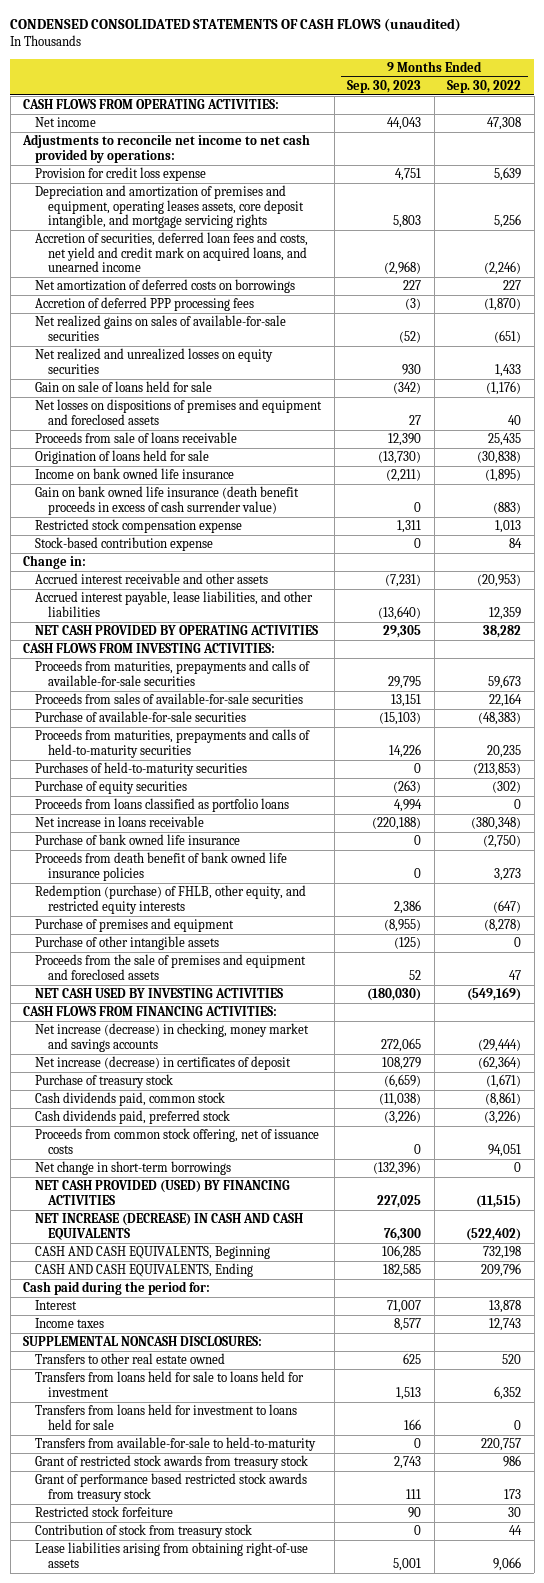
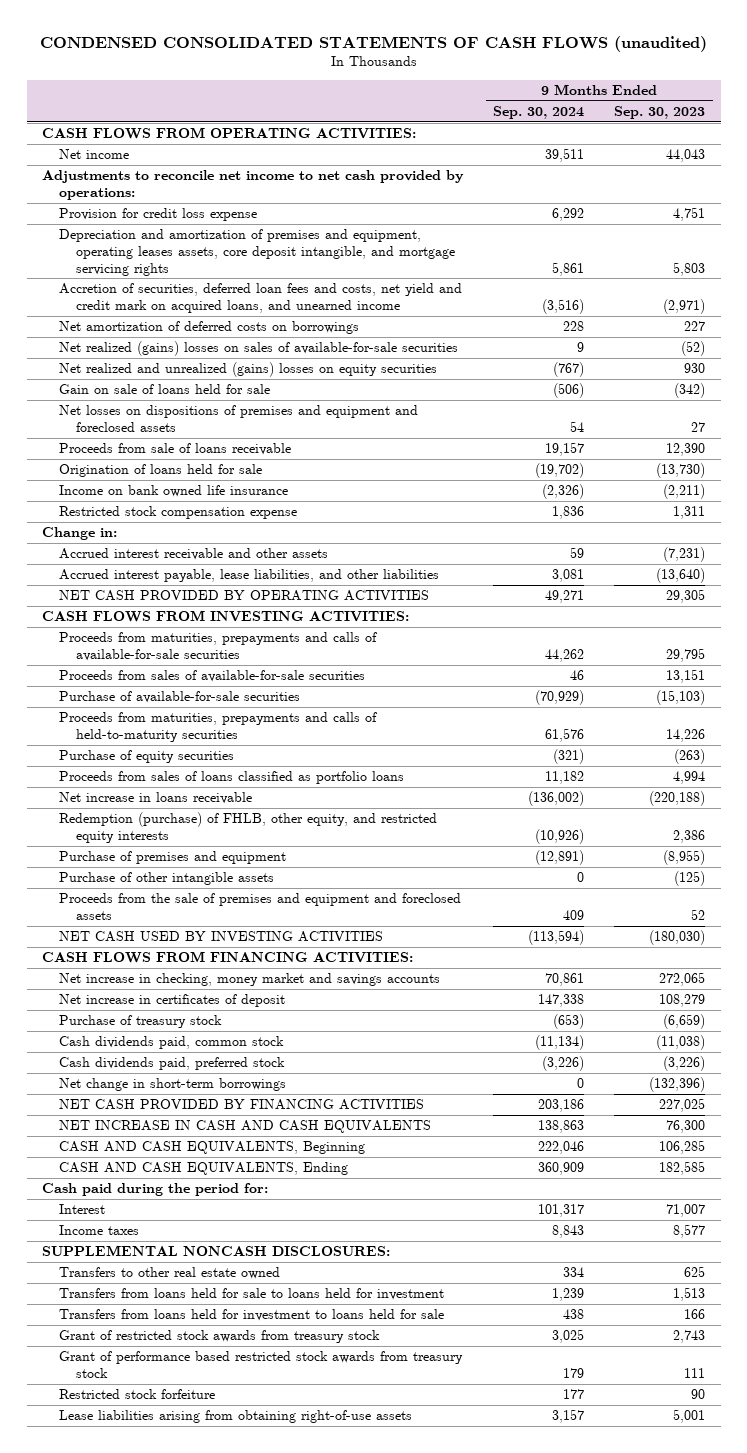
- | 9 Months Ended Sep. 30, 2023 | 9 Months Ended Sep. 30, 2022
+ | 9 Months Ended Sep. 30, 2024 | 9 Months Ended Sep. 30, 2023
- Accretion of securities, deferred loan fees and costs, net yield and credit mark on acquired loans, and unearned income | (2,968) | (2,246)
+ Accretion of securities, deferred loan fees and costs, net yield and credit mark on acquired loans, and unearned income | (3,516) | (2,971)
- Accretion of deferred PPP processing fees | (3) | (1,870)
- Net realized gains on sales of available-for-sale securities | (52) | (651)
- Net realized and unrealized losses on equity securities | 930 | 1,433
+ Net realized (gains) losses on sales of available-for-sale securities | 9 | (52)
+ Net realized and unrealized (gains) losses on equity securities | (767) | 930
- Gain on bank owned life insurance (death benefit proceeds in excess of cash surrender value) | 0 | (883)
- Stock-based contribution expense | 0 | 84
- Purchases of held-to-maturity securities | 0 | (213,853)
- Proceeds from loans classified as portfolio loans | 4,994 | 0
+ Proceeds from sales of loans classified as portfolio loans | 11,182 | 4,994
- Purchase of bank owned life insurance | 0 | (2,750)
- Proceeds from death benefit of bank owned life insurance policies | 0 | 3,273
- Net increase (decrease) in checking, money market and savings accounts | 272,065 | (29,444)
- Net increase (decrease) in certificates of deposit | 108,279 | (62,364)
+ Net increase in checking, money market and savings accounts | 70,861 | 272,065
+ Net increase in certificates of deposit | 147,338 | 108,279
- Proceeds from common stock offering, net of issuance costs | 0 | 94,051
- NET CASH PROVIDED (USED) BY FINANCING ACTIVITIES | 227,025 | (11,515)
- NET INCREASE (DECREASE) IN CASH AND CASH EQUIVALENTS | 76,300 | (522,402)
+ NET CASH PROVIDED BY FINANCING ACTIVITIES | 203,186 | 227,025
+ NET INCREASE IN CASH AND CASH EQUIVALENTS | 138,863 | 76,300
- Transfers from available-for-sale to held-to-maturity | 0 | 220,757
- Contribution of stock from treasury stock | 0 | 44

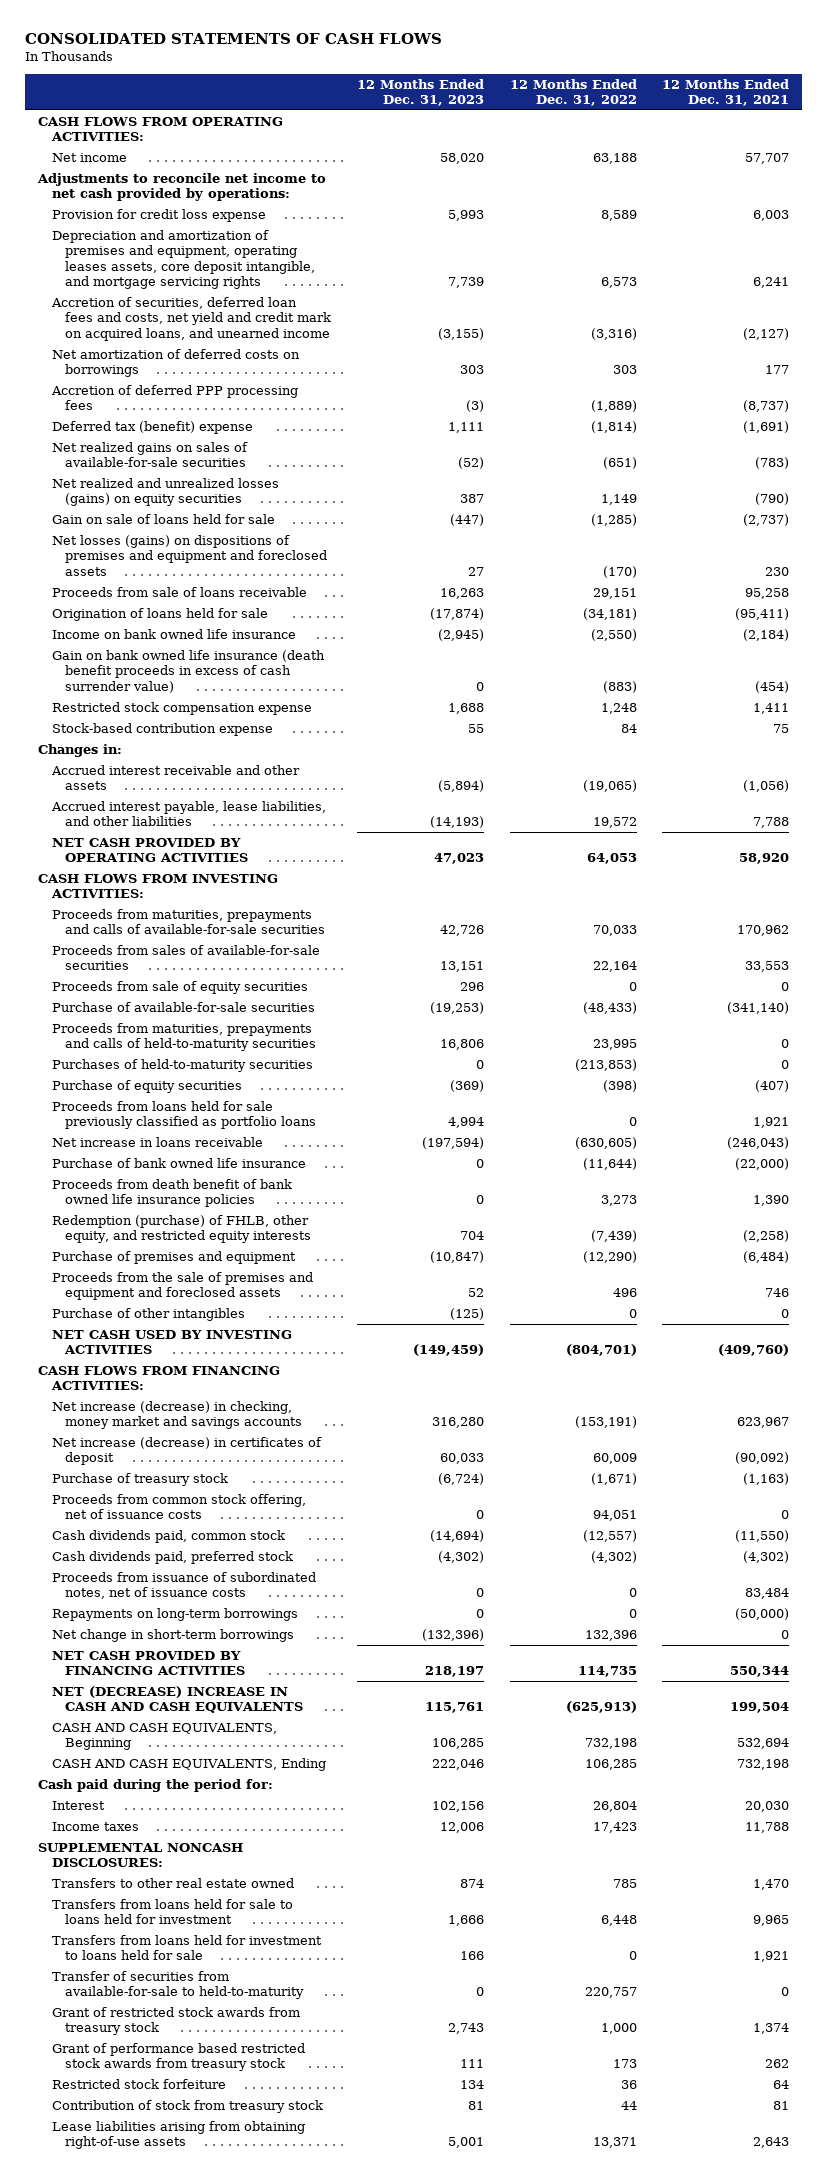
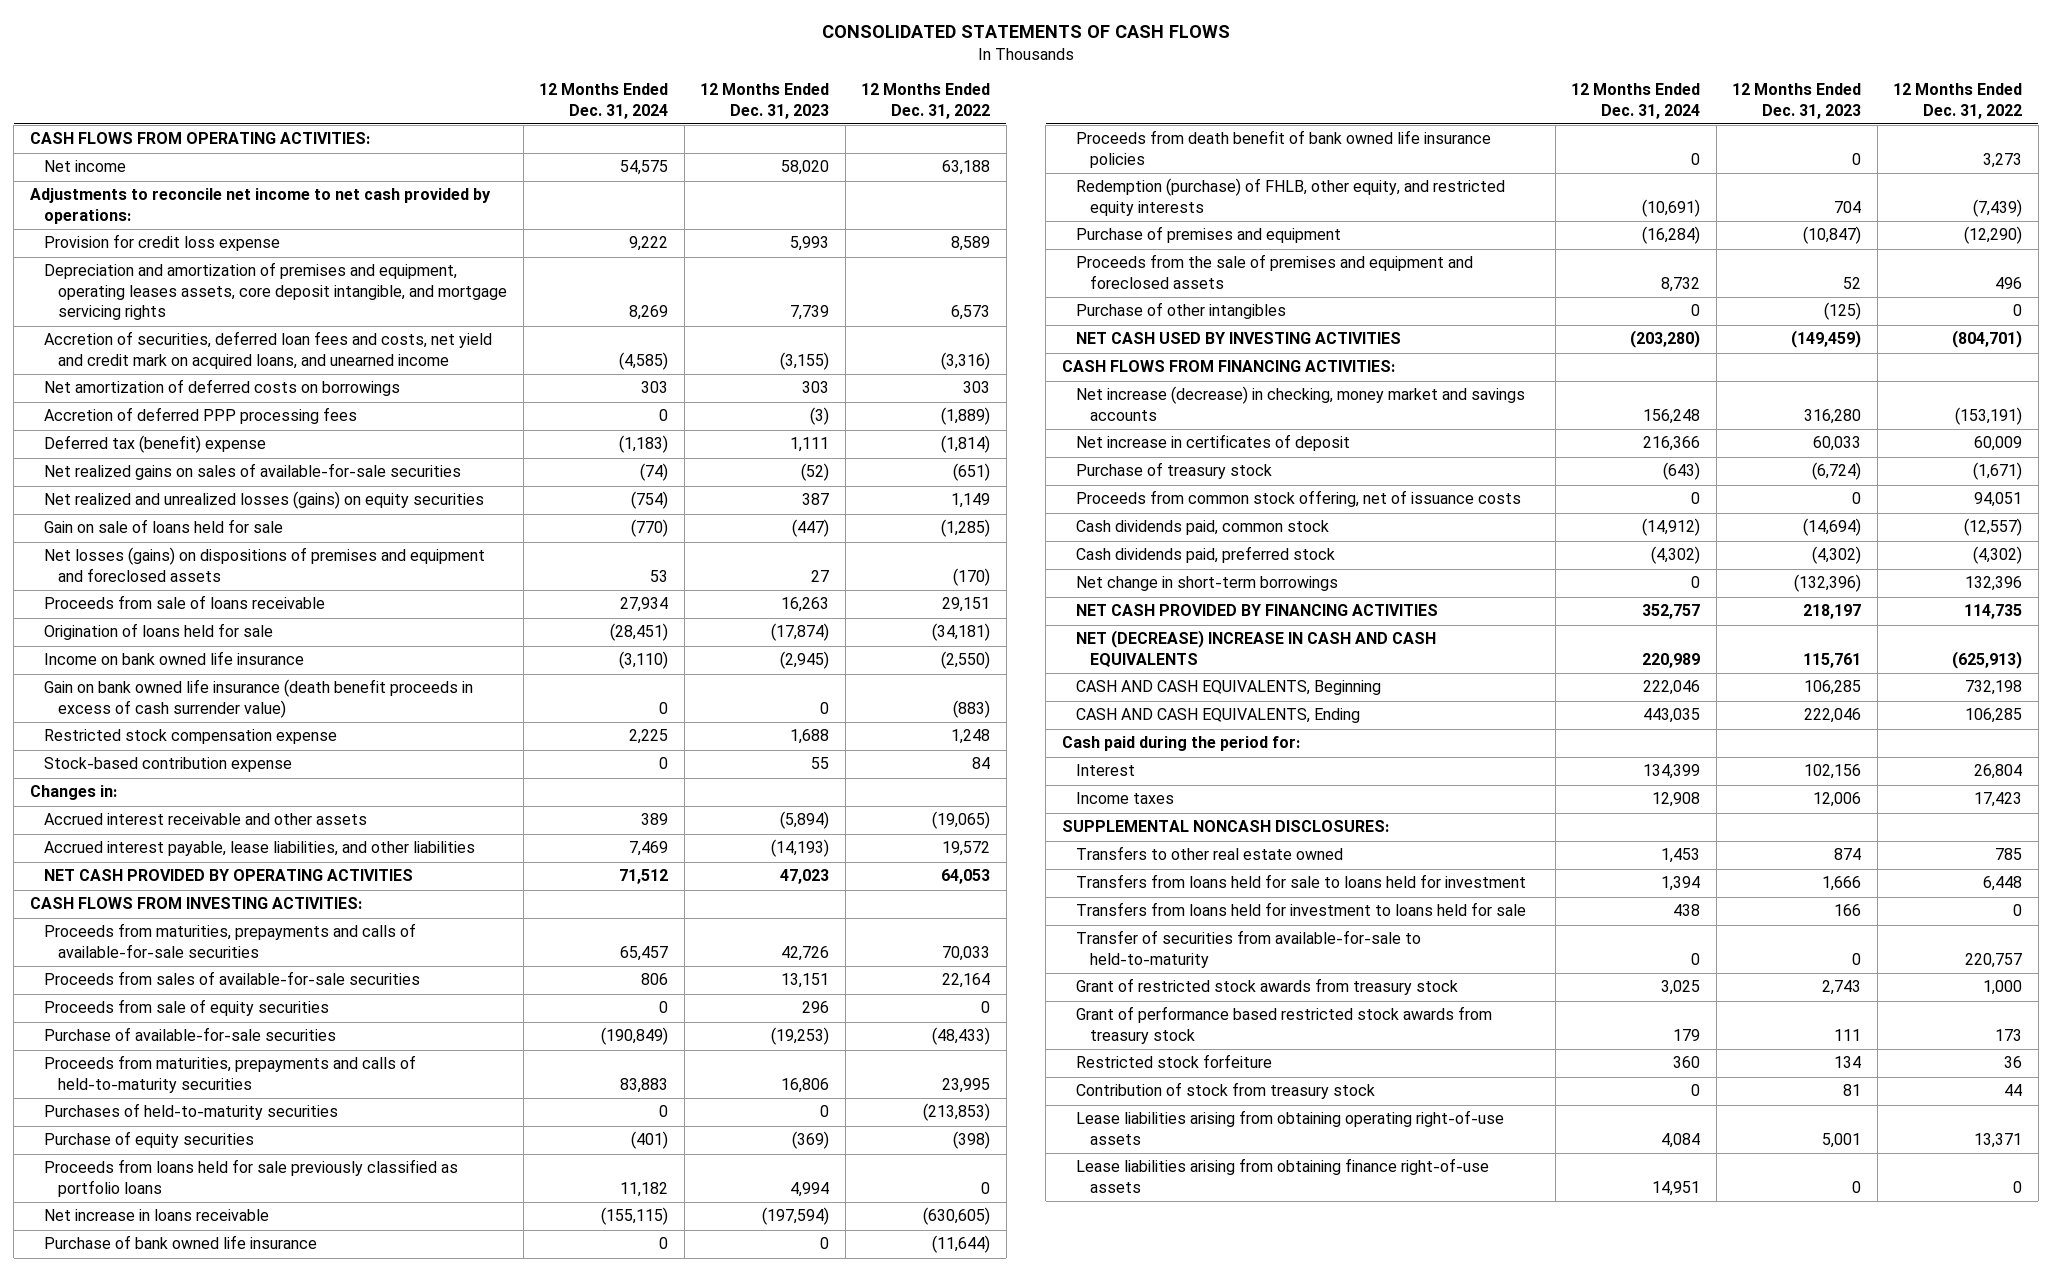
- | 12 Months Ended Dec. 31, 2023 | 12 Months Ended Dec. 31, 2022 | 12 Months Ended Dec. 31, 2021
+ | 12 Months Ended Dec. 31, 2024 | 12 Months Ended Dec. 31, 2023 | 12 Months Ended Dec. 31, 2022
- Net increase (decrease) in certificates of deposit | 60,033 | 60,009 | (90,092)
+ Net increase in certificates of deposit | 216,366 | 60,033 | 60,009
- Proceeds from issuance of subordinated notes, net of issuance costs | 0 | 0 | 83,484
- Repayments on long-term borrowings | 0 | 0 | (50,000)
- Lease liabilities arising from obtaining right-of-use assets | 5,001 | 13,371 | 2,643
+ Lease liabilities arising from obtaining operating right-of-use assets | 4,084 | 5,001 | 13,371
+ Lease liabilities arising from obtaining finance right-of-use assets | 14,951 | 0 | 0

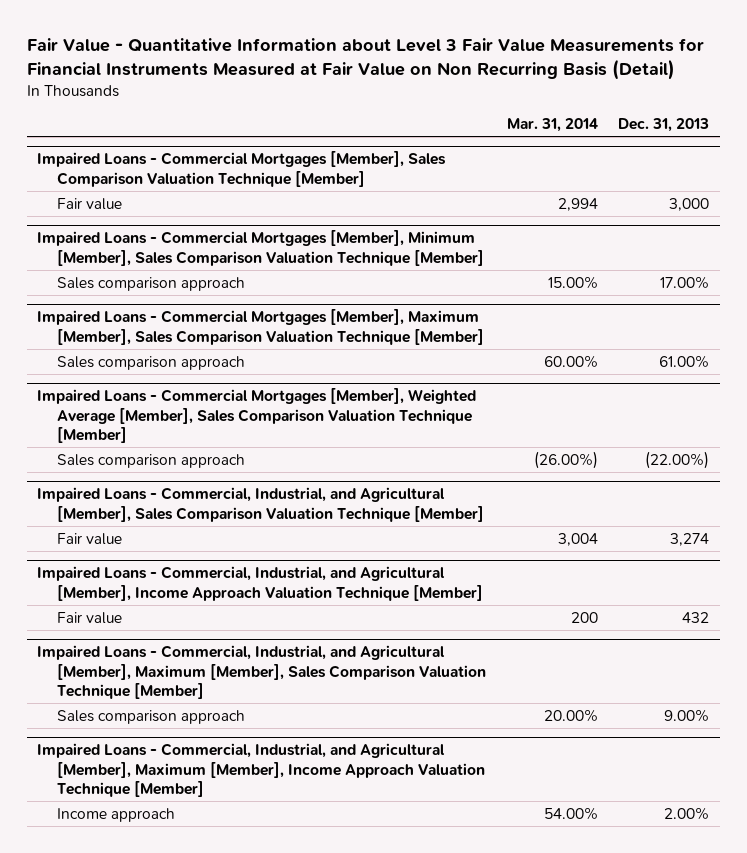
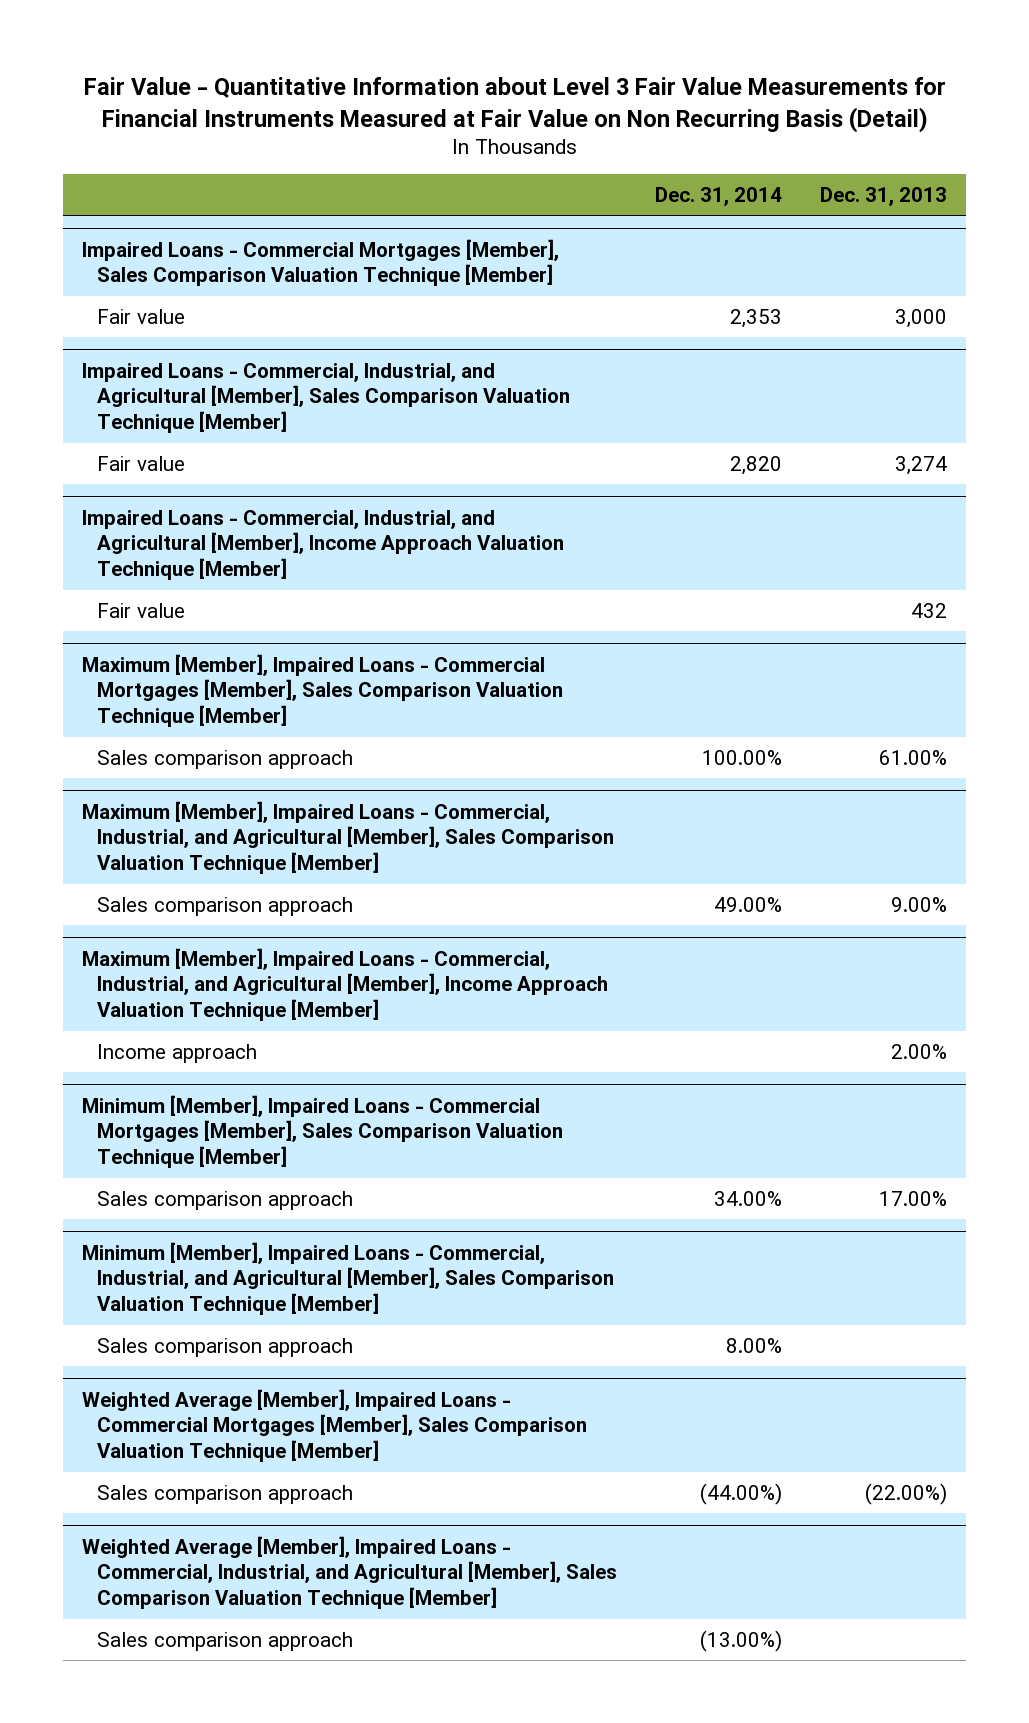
- | Mar. 31, 2014 | Dec. 31, 2013
+ | Dec. 31, 2014 | Dec. 31, 2013
- Impaired Loans - Commercial Mortgages [Member], Minimum [Member], Sales Comparison Valuation Technique [Member]
- Sales comparison approach | 15.00% | 17.00%
- Impaired Loans - Commercial Mortgages [Member], Maximum [Member], Sales Comparison Valuation Technique [Member]
- Sales comparison approach | 60.00% | 61.00%
- Impaired Loans - Commercial Mortgages [Member], Weighted Average [Member], Sales Comparison Valuation Technique [Member]
- Sales comparison approach | (26.00%) | (22.00%)
- Impaired Loans - Commercial, Industrial, and Agricultural [Member], Maximum [Member], Sales Comparison Valuation Technique [Member]
+ Maximum [Member], Impaired Loans - Commercial Mortgages [Member], Sales Comparison Valuation Technique [Member]
+ Sales comparison approach | 100.00% | 61.00%
+ Maximum [Member], Impaired Loans - Commercial, Industrial, and Agricultural [Member], Sales Comparison Valuation Technique [Member]
- Impaired Loans - Commercial, Industrial, and Agricultural [Member], Maximum [Member], Income Approach Valuation Technique [Member]
+ Maximum [Member], Impaired Loans - Commercial, Industrial, and Agricultural [Member], Income Approach Valuation Technique [Member]
+ Minimum [Member], Impaired Loans - Commercial Mortgages [Member], Sales Comparison Valuation Technique [Member]
+ Sales comparison approach | 34.00% | 17.00%
+ Minimum [Member], Impaired Loans - Commercial, Industrial, and Agricultural [Member], Sales Comparison Valuation Technique [Member]
+ Sales comparison approach | 8.00% |
+ Weighted Average [Member], Impaired Loans - Commercial Mortgages [Member], Sales Comparison Valuation Technique [Member]
+ Sales comparison approach | (44.00%) | (22.00%)
+ Weighted Average [Member], Impaired Loans - Commercial, Industrial, and Agricultural [Member], Sales Comparison Valuation Technique [Member]
+ Sales comparison approach | (13.00%) |

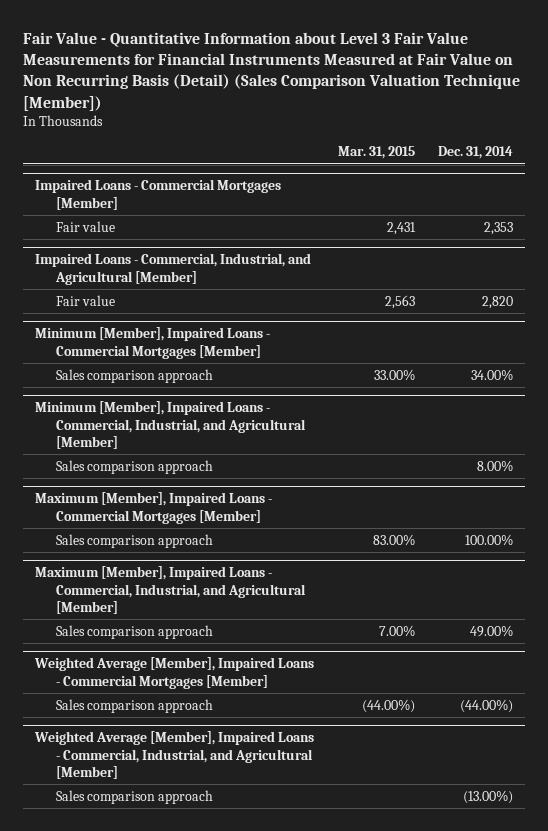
- Fair Value - Quantitative Information about Level 3 Fair Value Measurements for Financial Instruments Measured at Fair Value on Non Recurring Basis (Detail)
+ Fair Value - Quantitative Information about Level 3 Fair Value Measurements for Financial Instruments Measured at Fair Value on Non Recurring Basis (Detail) (Sales Comparison Valuation Technique [Member])
- | Dec. 31, 2014 | Dec. 31, 2013
+ | Mar. 31, 2015 | Dec. 31, 2014
- Impaired Loans - Commercial Mortgages [Member], Sales Comparison Valuation Technique [Member]
+ Impaired Loans - Commercial Mortgages [Member]
- Impaired Loans - Commercial, Industrial, and Agricultural [Member], Sales Comparison Valuation Technique [Member]
+ Impaired Loans - Commercial, Industrial, and Agricultural [Member]
- Impaired Loans - Commercial, Industrial, and Agricultural [Member], Income Approach Valuation Technique [Member]
- Fair value | | 432
- Maximum [Member], Impaired Loans - Commercial Mortgages [Member], Sales Comparison Valuation Technique [Member]
- Sales comparison approach | 100.00% | 61.00%
- Maximum [Member], Impaired Loans - Commercial, Industrial, and Agricultural [Member], Sales Comparison Valuation Technique [Member]
- Sales comparison approach | 49.00% | 9.00%
- Maximum [Member], Impaired Loans - Commercial, Industrial, and Agricultural [Member], Income Approach Valuation Technique [Member]
- Income approach | | 2.00%
- Minimum [Member], Impaired Loans - Commercial Mortgages [Member], Sales Comparison Valuation Technique [Member]
+ Minimum [Member], Impaired Loans - Commercial Mortgages [Member]
- Minimum [Member], Impaired Loans - Commercial, Industrial, and Agricultural [Member], Sales Comparison Valuation Technique [Member]
+ Minimum [Member], Impaired Loans - Commercial, Industrial, and Agricultural [Member]
- Weighted Average [Member], Impaired Loans - Commercial Mortgages [Member], Sales Comparison Valuation Technique [Member]
+ Maximum [Member], Impaired Loans - Commercial Mortgages [Member]
+ Sales comparison approach | 83.00% | 100.00%
+ Maximum [Member], Impaired Loans - Commercial, Industrial, and Agricultural [Member]
+ Sales comparison approach | 7.00% | 49.00%
+ Weighted Average [Member], Impaired Loans - Commercial Mortgages [Member]
- Weighted Average [Member], Impaired Loans - Commercial, Industrial, and Agricultural [Member], Sales Comparison Valuation Technique [Member]
+ Weighted Average [Member], Impaired Loans - Commercial, Industrial, and Agricultural [Member]

